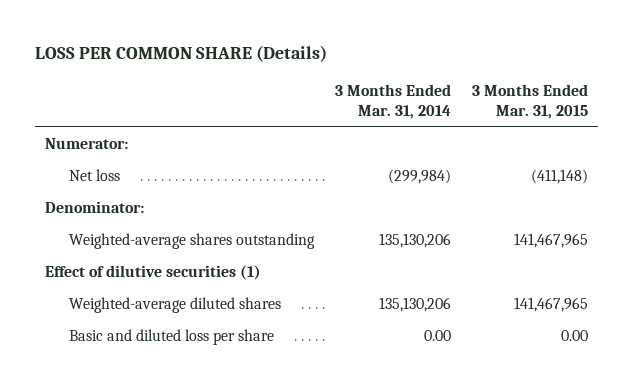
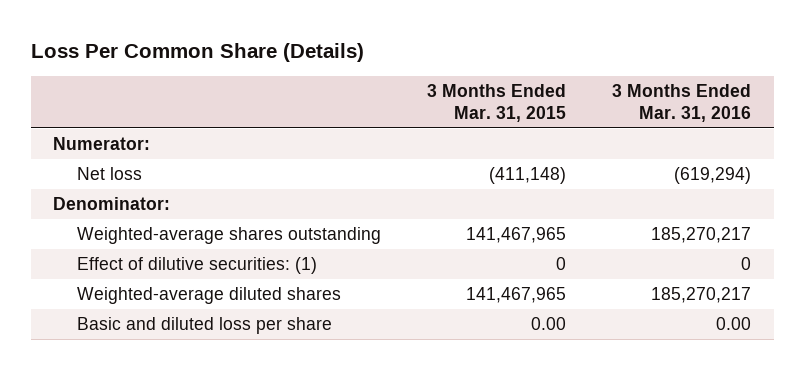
- LOSS PER COMMON SHARE (Details)
+ Loss Per Common Share (Details)
- | 3 Months Ended Mar. 31, 2014 | 3 Months Ended Mar. 31, 2015
+ | 3 Months Ended Mar. 31, 2015 | 3 Months Ended Mar. 31, 2016
- Effect of dilutive securities (1)
+ Effect of dilutive securities: (1) | 0 | 0

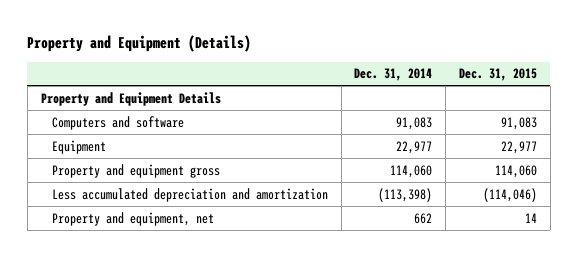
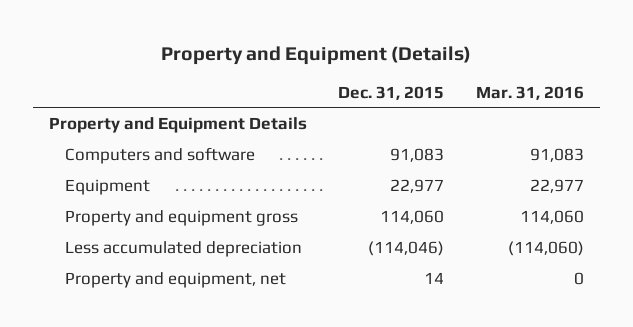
- | Dec. 31, 2014 | Dec. 31, 2015
+ | Dec. 31, 2015 | Mar. 31, 2016
- Less accumulated depreciation and amortization | (113,398) | (114,046)
+ Less accumulated depreciation | (114,046) | (114,060)

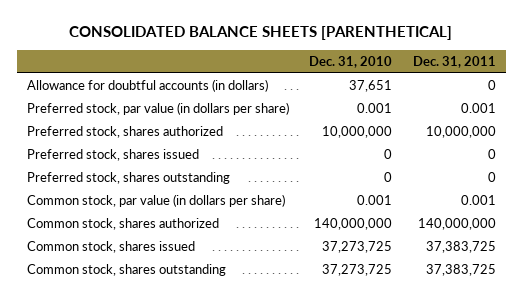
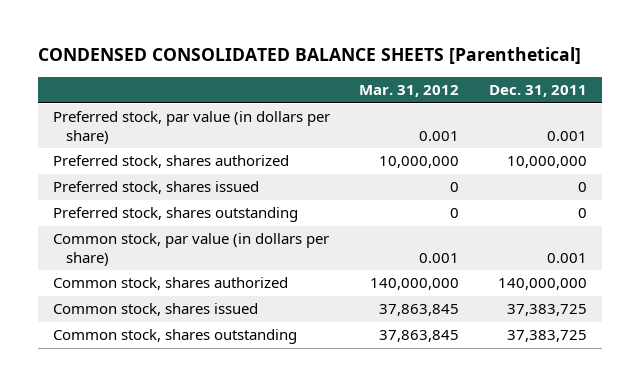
- CONSOLIDATED BALANCE SHEETS [PARENTHETICAL]
+ CONDENSED CONSOLIDATED BALANCE SHEETS [Parenthetical]
- | Dec. 31, 2010 | Dec. 31, 2011
+ | Mar. 31, 2012 | Dec. 31, 2011
- Allowance for doubtful accounts (in dollars) | 37,651 | 0

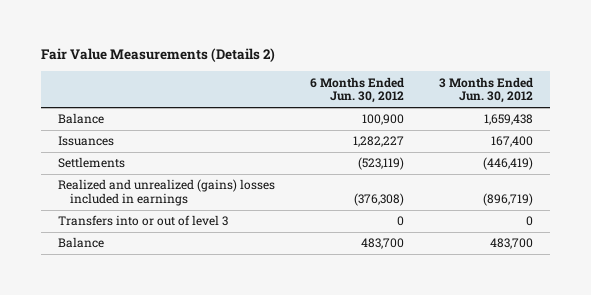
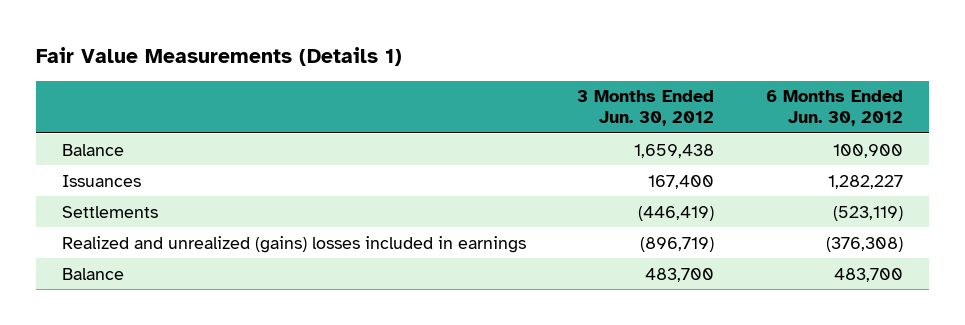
- Fair Value Measurements (Details 2)
+ Fair Value Measurements (Details 1)
- | 6 Months Ended Jun. 30, 2012 | 3 Months Ended Jun. 30, 2012
+ | 3 Months Ended Jun. 30, 2012 | 6 Months Ended Jun. 30, 2012
- Transfers into or out of level 3 | 0 | 0

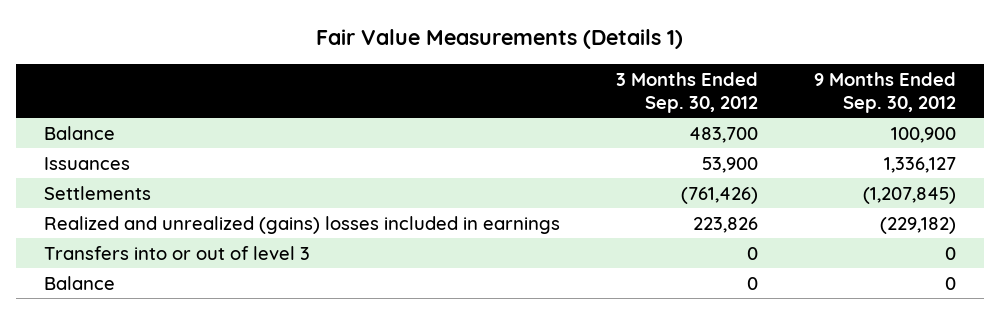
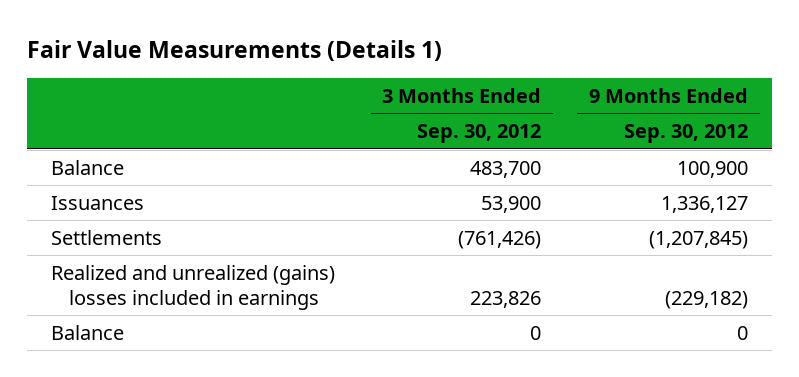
- Transfers into or out of level 3 | 0 | 0

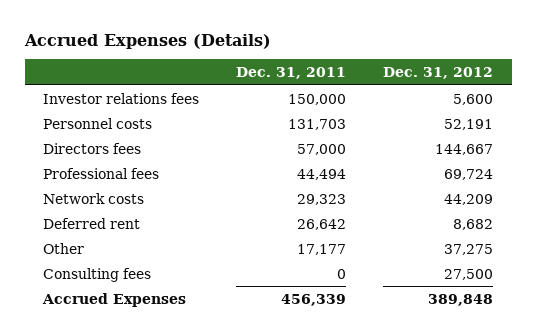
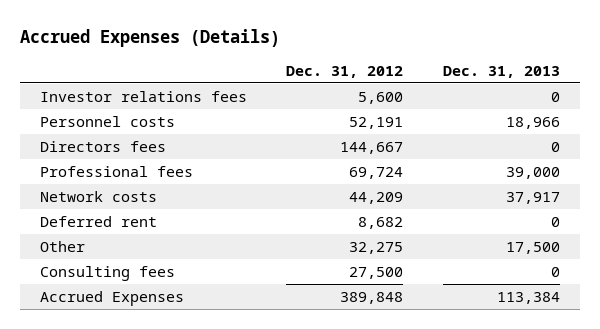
- | Dec. 31, 2011 | Dec. 31, 2012
+ | Dec. 31, 2012 | Dec. 31, 2013
- Other | 17,177 | 37,275
+ Other | 32,275 | 17,500

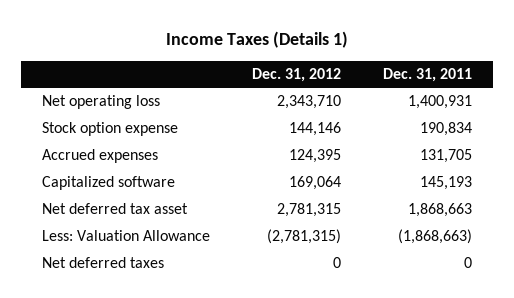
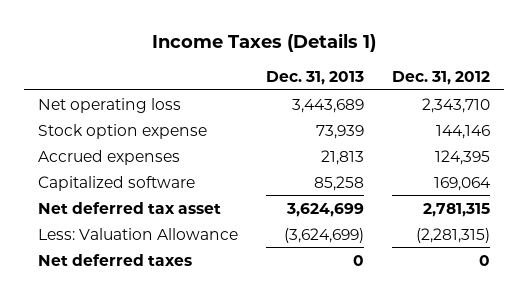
- | Dec. 31, 2012 | Dec. 31, 2011
+ | Dec. 31, 2013 | Dec. 31, 2012
- Less: Valuation Allowance | (2,781,315) | (1,868,663)
+ Less: Valuation Allowance | (3,624,699) | (2,281,315)

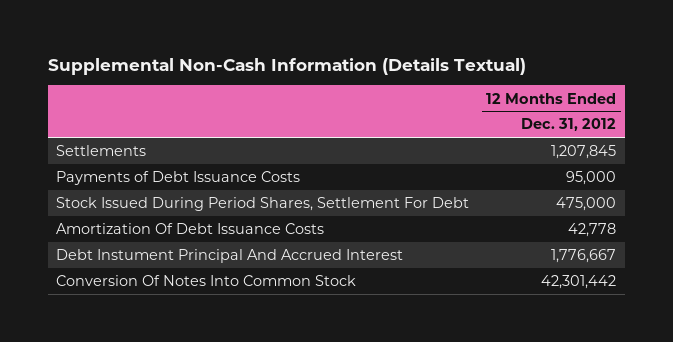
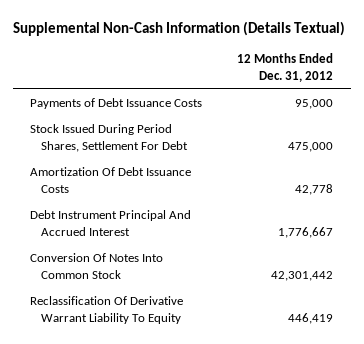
- Settlements | 1,207,845
- Debt Instument Principal And Accrued Interest | 1,776,667
+ Debt Instrument Principal And Accrued Interest | 1,776,667
+ Reclassification Of Derivative Warrant Liability To Equity | 446,419

